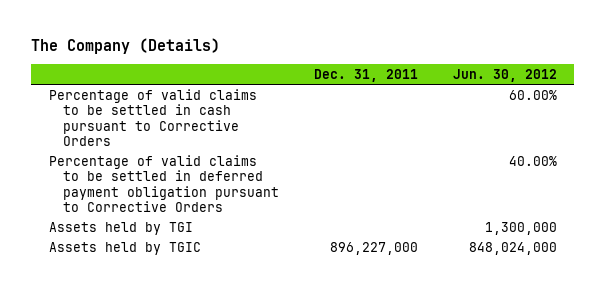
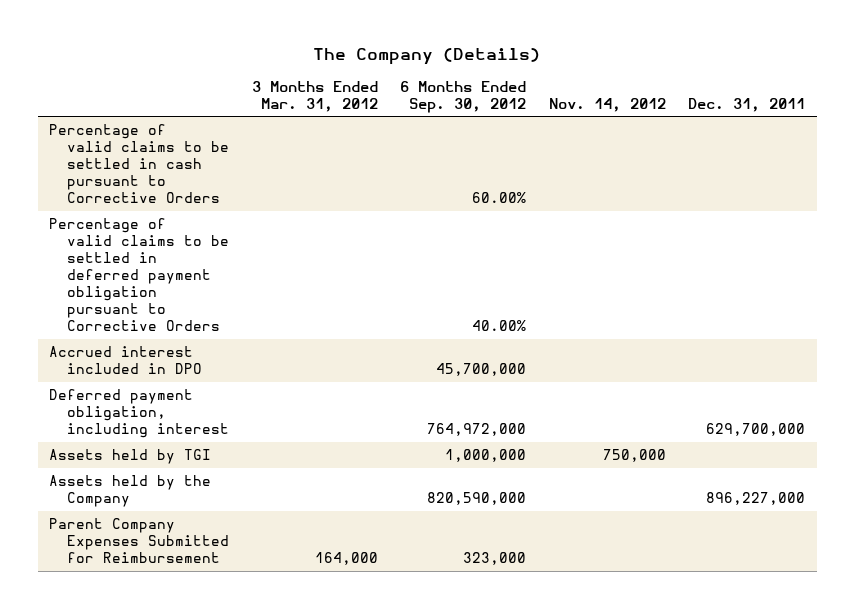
- | Dec. 31, 2011 | Jun. 30, 2012
+ | 3 Months Ended Mar. 31, 2012 | 6 Months Ended Sep. 30, 2012 | Nov. 14, 2012 | Dec. 31, 2011
+ Accrued interest included in DPO | | 45,700,000 | |
+ Deferred payment obligation, including interest | | 764,972,000 | | 629,700,000
- Assets held by TGIC | 896,227,000 | 848,024,000
+ Assets held by the Company | | 820,590,000 | | 896,227,000
+ Parent Company Expenses Submitted for Reimbursement | 164,000 | 323,000 | |

